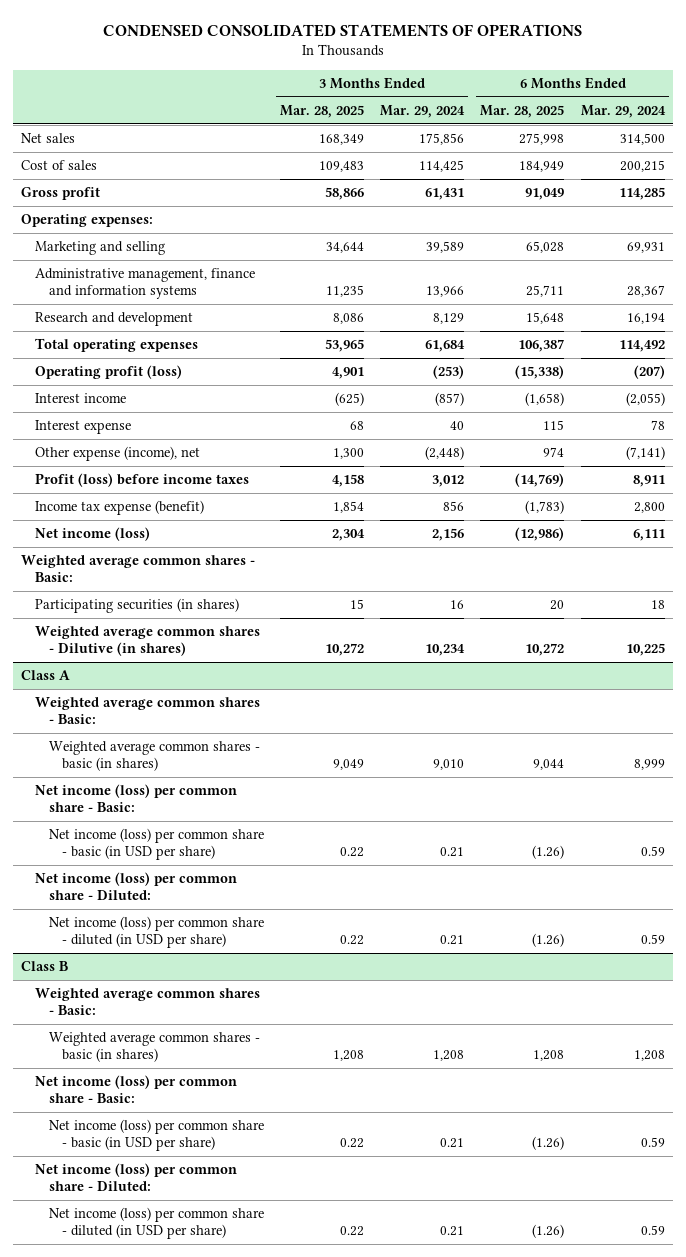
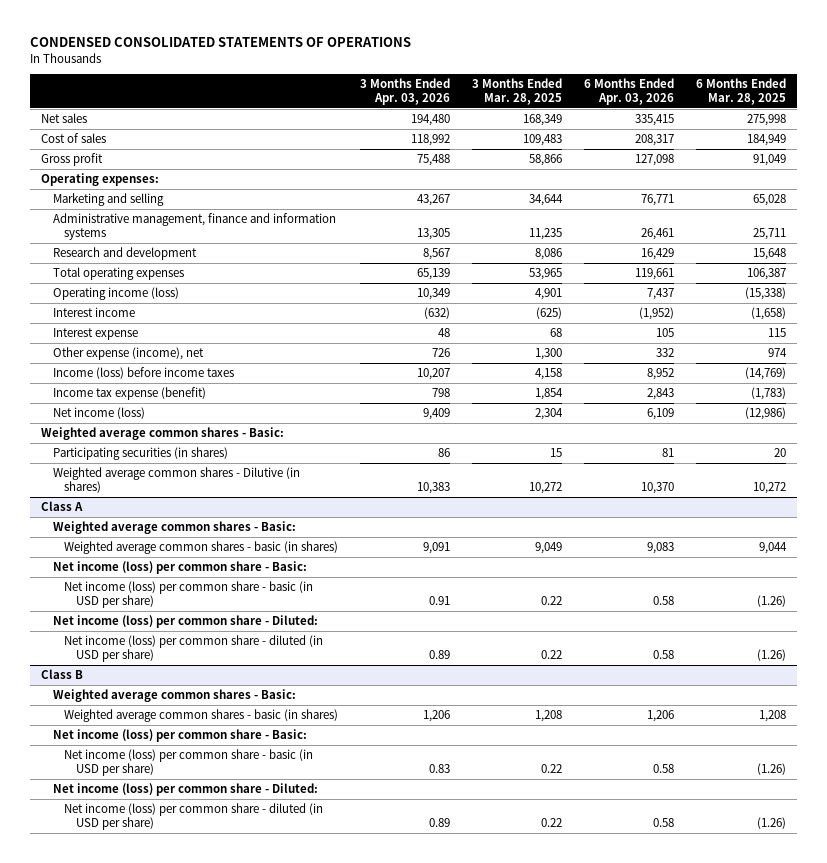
- | 3 Months Ended Mar. 28, 2025 | 3 Months Ended Mar. 29, 2024 | 6 Months Ended Mar. 28, 2025 | 6 Months Ended Mar. 29, 2024
+ | 3 Months Ended Apr. 03, 2026 | 3 Months Ended Mar. 28, 2025 | 6 Months Ended Apr. 03, 2026 | 6 Months Ended Mar. 28, 2025
- Operating profit (loss) | 4,901 | (253) | (15,338) | (207)
+ Operating income (loss) | 10,349 | 4,901 | 7,437 | (15,338)
- Profit (loss) before income taxes | 4,158 | 3,012 | (14,769) | 8,911
+ Income (loss) before income taxes | 10,207 | 4,158 | 8,952 | (14,769)

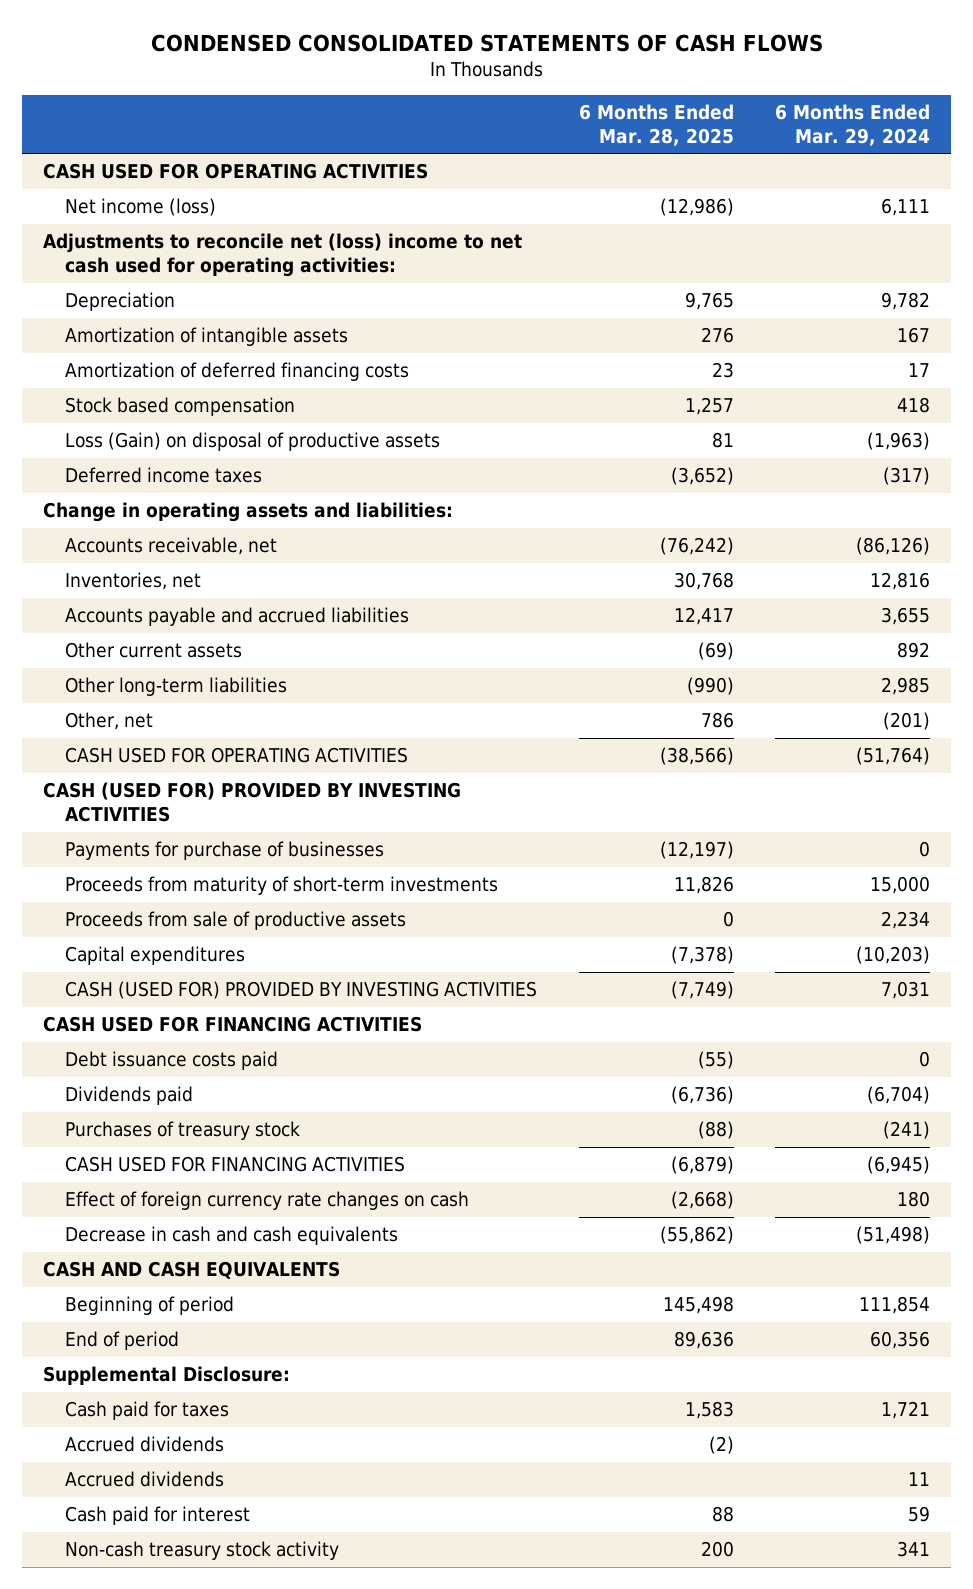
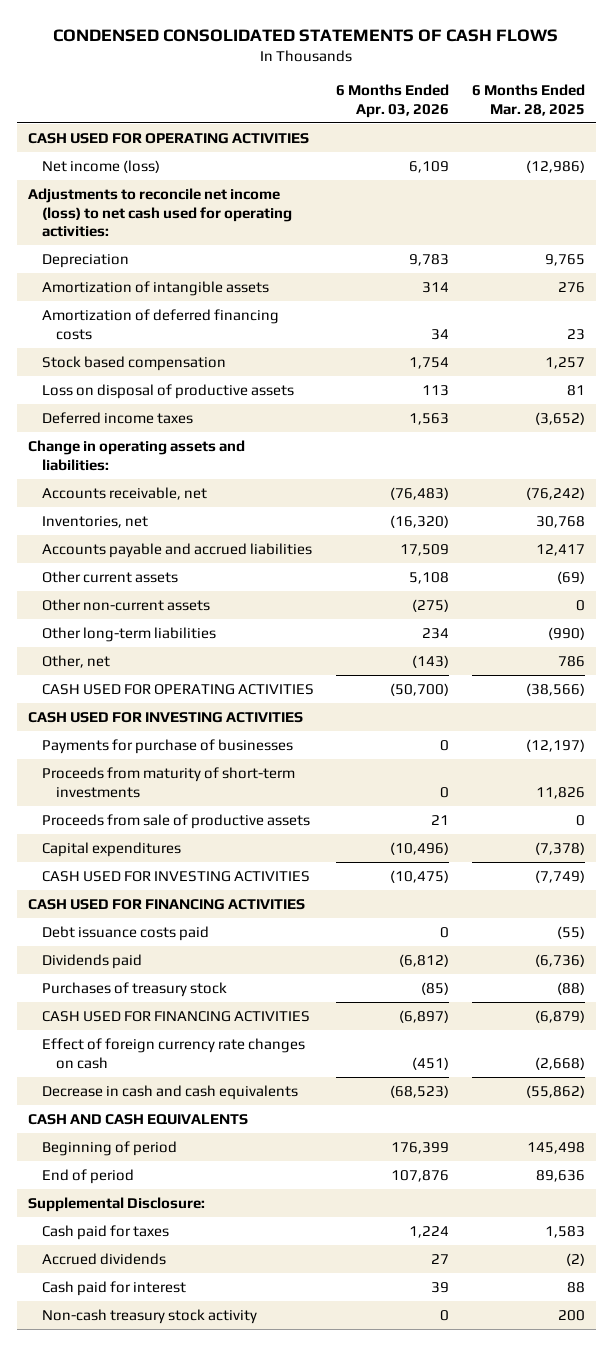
- | 6 Months Ended Mar. 28, 2025 | 6 Months Ended Mar. 29, 2024
+ | 6 Months Ended Apr. 03, 2026 | 6 Months Ended Mar. 28, 2025
- Adjustments to reconcile net (loss) income to net cash used for operating activities:
+ Adjustments to reconcile net income (loss) to net cash used for operating activities:
- Loss (Gain) on disposal of productive assets | 81 | (1,963)
+ Loss on disposal of productive assets | 113 | 81
+ Other non-current assets | (275) | 0
- CASH (USED FOR) PROVIDED BY INVESTING ACTIVITIES
+ CASH USED FOR INVESTING ACTIVITIES
- CASH (USED FOR) PROVIDED BY INVESTING ACTIVITIES | (7,749) | 7,031
+ CASH USED FOR INVESTING ACTIVITIES | (10,475) | (7,749)
- Accrued dividends | | 11

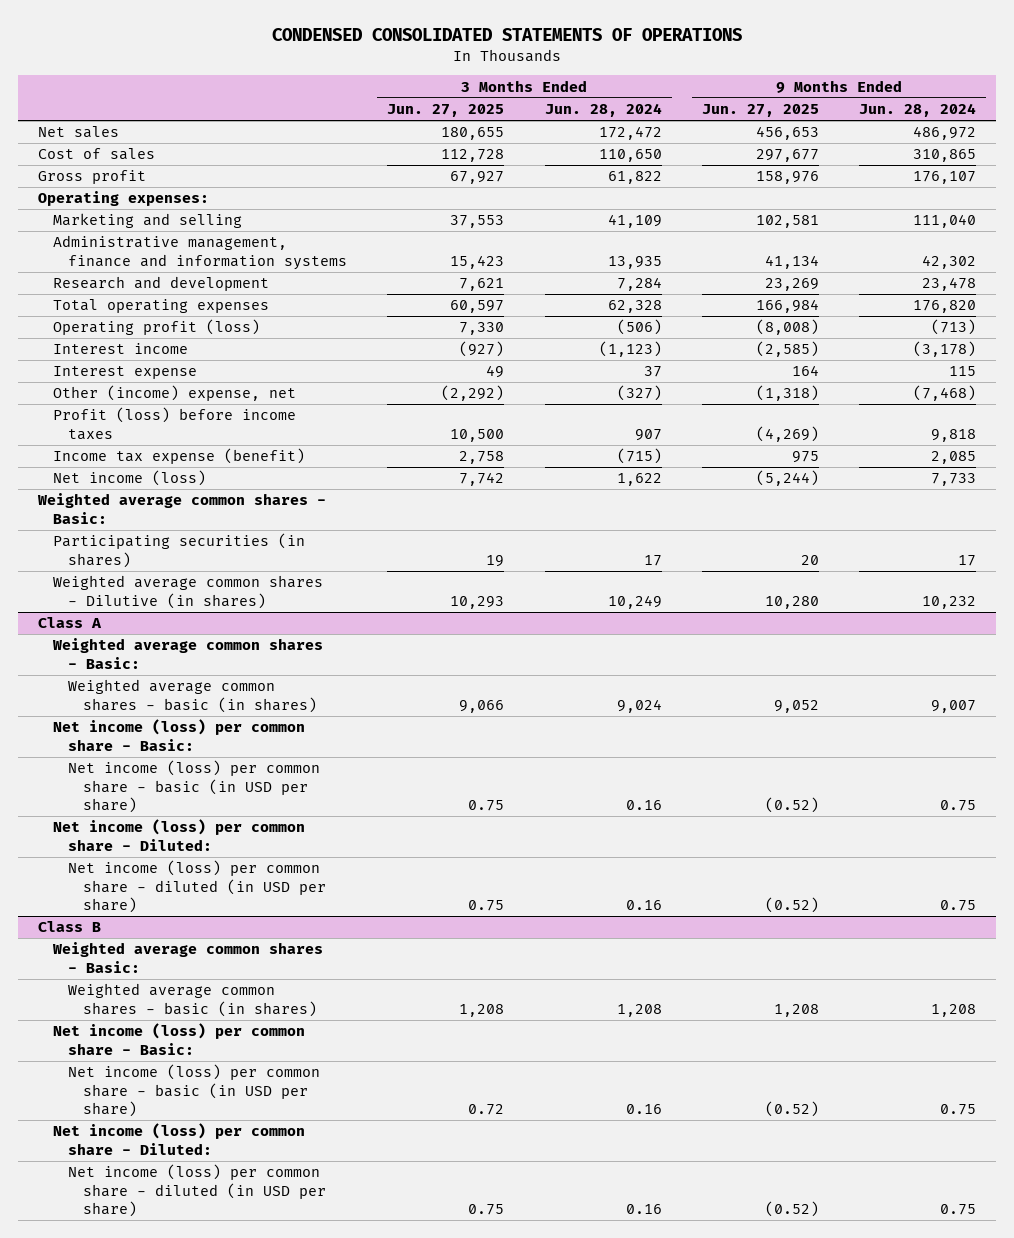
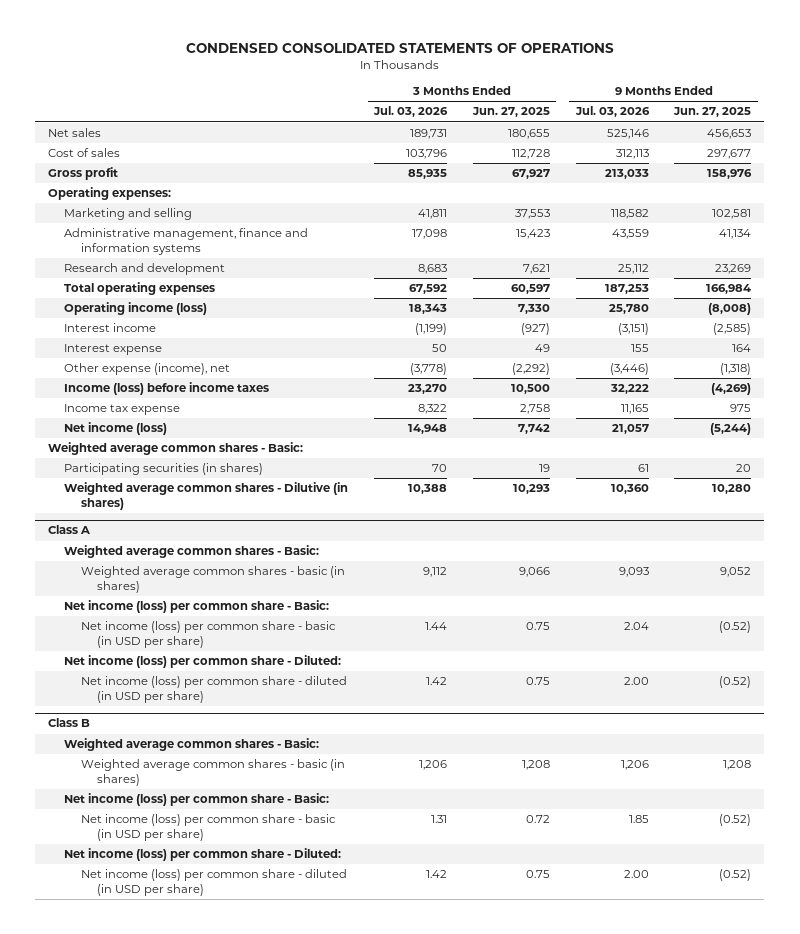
- | 3 Months Ended Jun. 27, 2025 | 3 Months Ended Jun. 28, 2024 | 9 Months Ended Jun. 27, 2025 | 9 Months Ended Jun. 28, 2024
+ | 3 Months Ended Jul. 03, 2026 | 3 Months Ended Jun. 27, 2025 | 9 Months Ended Jul. 03, 2026 | 9 Months Ended Jun. 27, 2025
- Operating profit (loss) | 7,330 | (506) | (8,008) | (713)
+ Operating income (loss) | 18,343 | 7,330 | 25,780 | (8,008)
- Other (income) expense, net | (2,292) | (327) | (1,318) | (7,468)
- Profit (loss) before income taxes | 10,500 | 907 | (4,269) | 9,818
- Income tax expense (benefit) | 2,758 | (715) | 975 | 2,085
+ Other expense (income), net | (3,778) | (2,292) | (3,446) | (1,318)
+ Income (loss) before income taxes | 23,270 | 10,500 | 32,222 | (4,269)
+ Income tax expense | 8,322 | 2,758 | 11,165 | 975

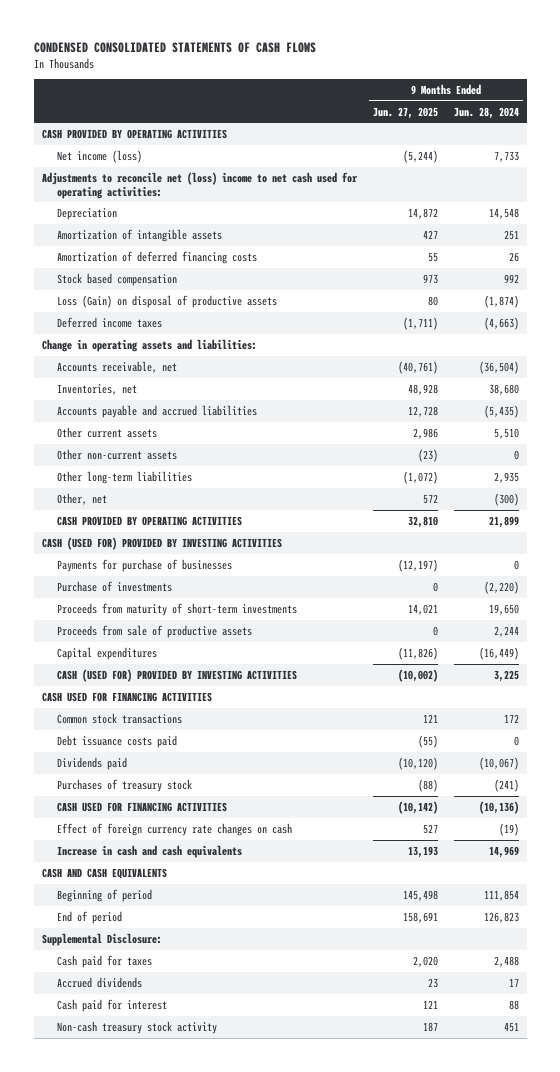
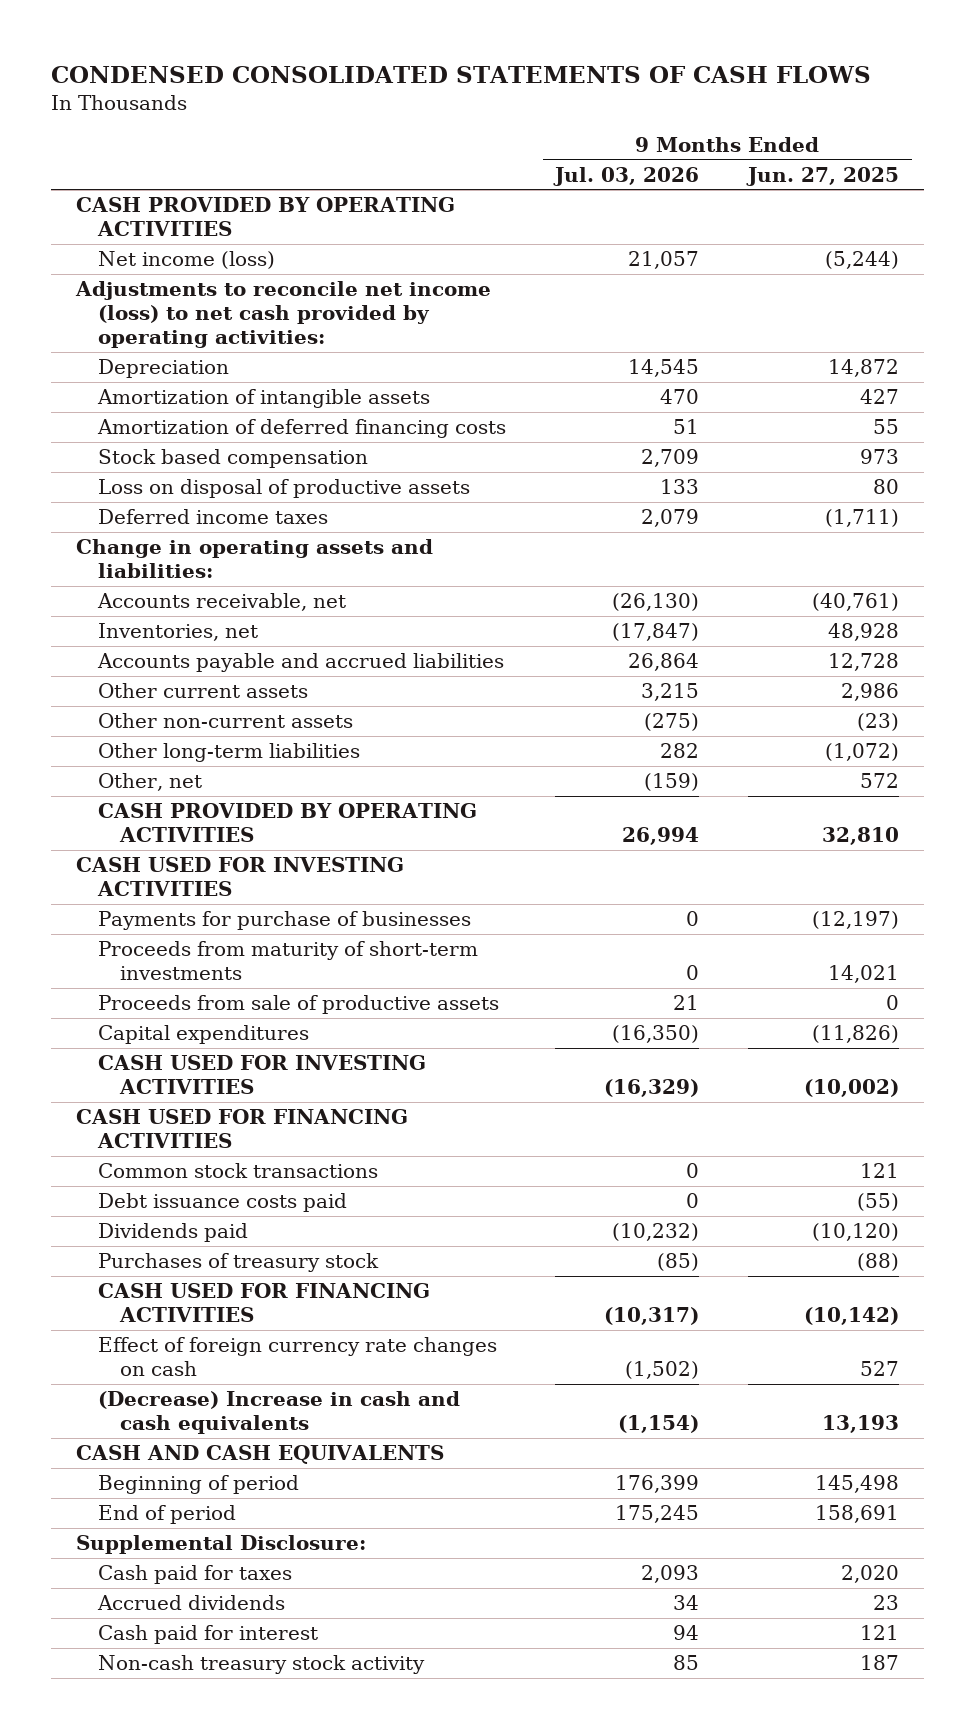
- | 9 Months Ended Jun. 27, 2025 | 9 Months Ended Jun. 28, 2024
+ | 9 Months Ended Jul. 03, 2026 | 9 Months Ended Jun. 27, 2025
- Adjustments to reconcile net (loss) income to net cash used for operating activities:
+ Adjustments to reconcile net income (loss) to net cash provided by operating activities:
- Loss (Gain) on disposal of productive assets | 80 | (1,874)
+ Loss on disposal of productive assets | 133 | 80
- CASH (USED FOR) PROVIDED BY INVESTING ACTIVITIES
+ CASH USED FOR INVESTING ACTIVITIES
- Purchase of investments | 0 | (2,220)
- CASH (USED FOR) PROVIDED BY INVESTING ACTIVITIES | (10,002) | 3,225
+ CASH USED FOR INVESTING ACTIVITIES | (16,329) | (10,002)
- Increase in cash and cash equivalents | 13,193 | 14,969
+ (Decrease) Increase in cash and cash equivalents | (1,154) | 13,193

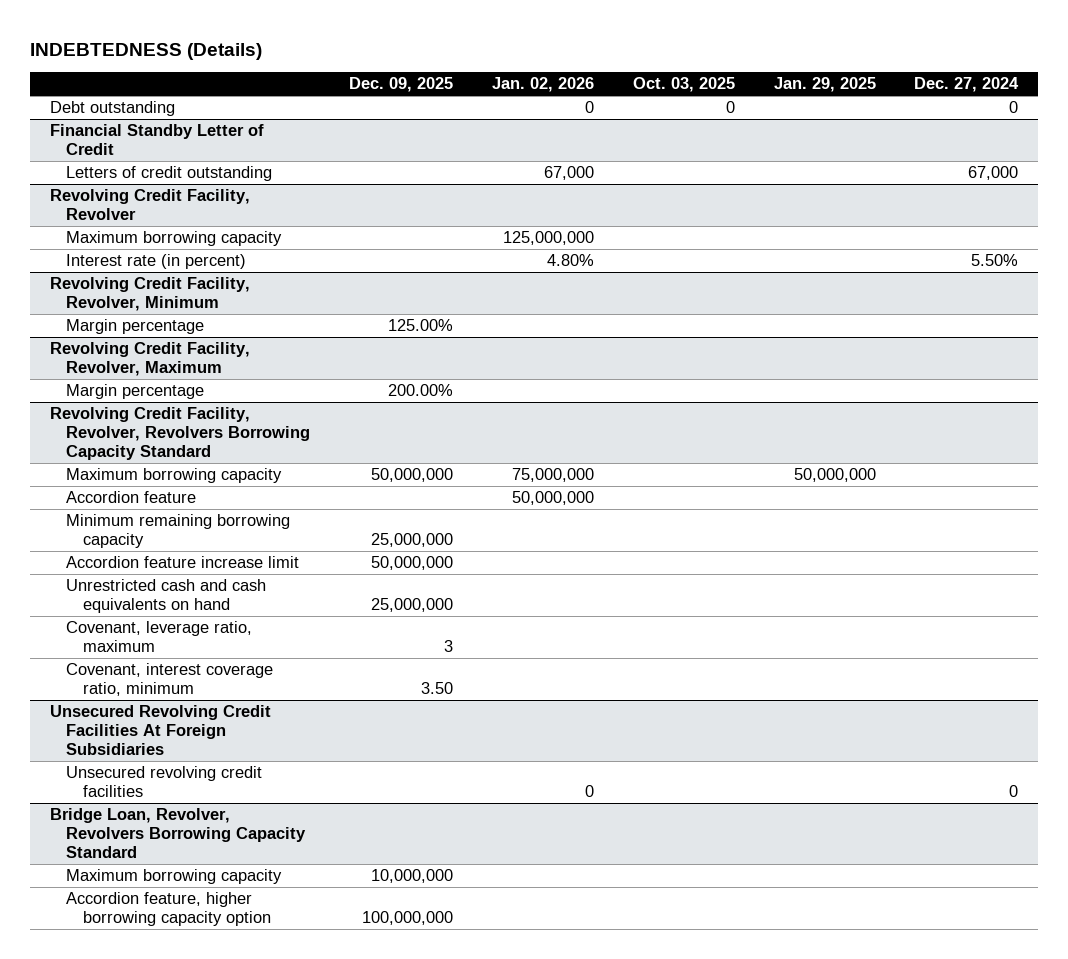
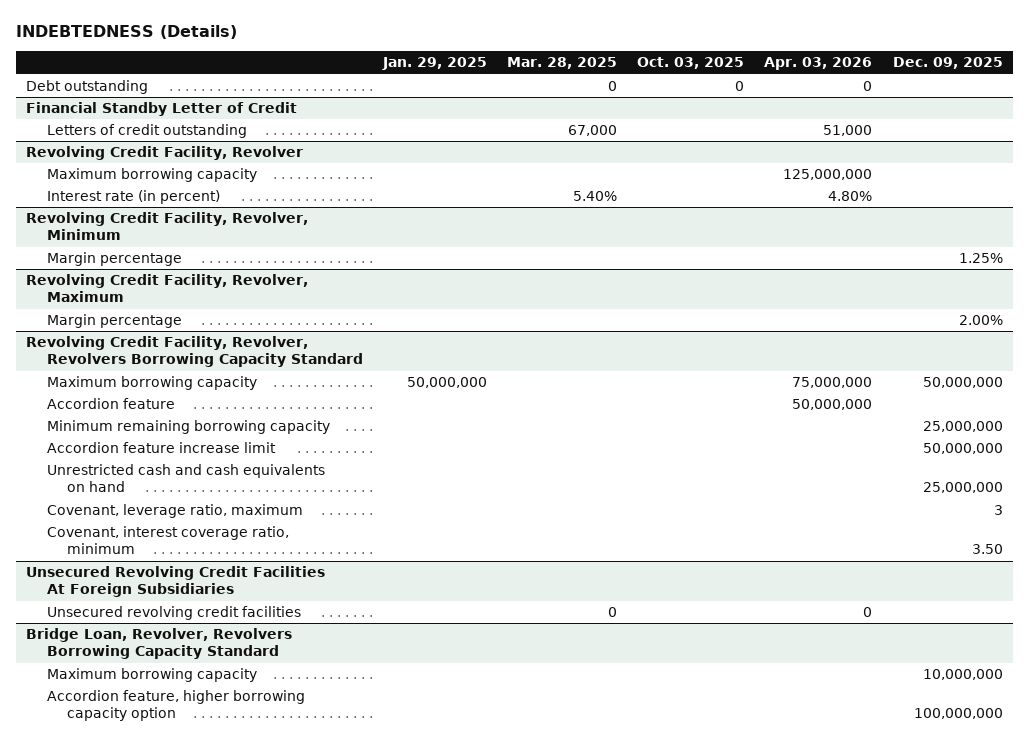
- | Dec. 09, 2025 | Jan. 02, 2026 | Oct. 03, 2025 | Jan. 29, 2025 | Dec. 27, 2024
+ | Jan. 29, 2025 | Mar. 28, 2025 | Oct. 03, 2025 | Apr. 03, 2026 | Dec. 09, 2025
@ Revolving Credit Facility, Revolver, Minimum
- Margin percentage | 125.00% | | | |
+ Margin percentage | | | | | 1.25%
@ Revolving Credit Facility, Revolver, Maximum
- Margin percentage | 200.00% | | | |
+ Margin percentage | | | | | 2.00%

